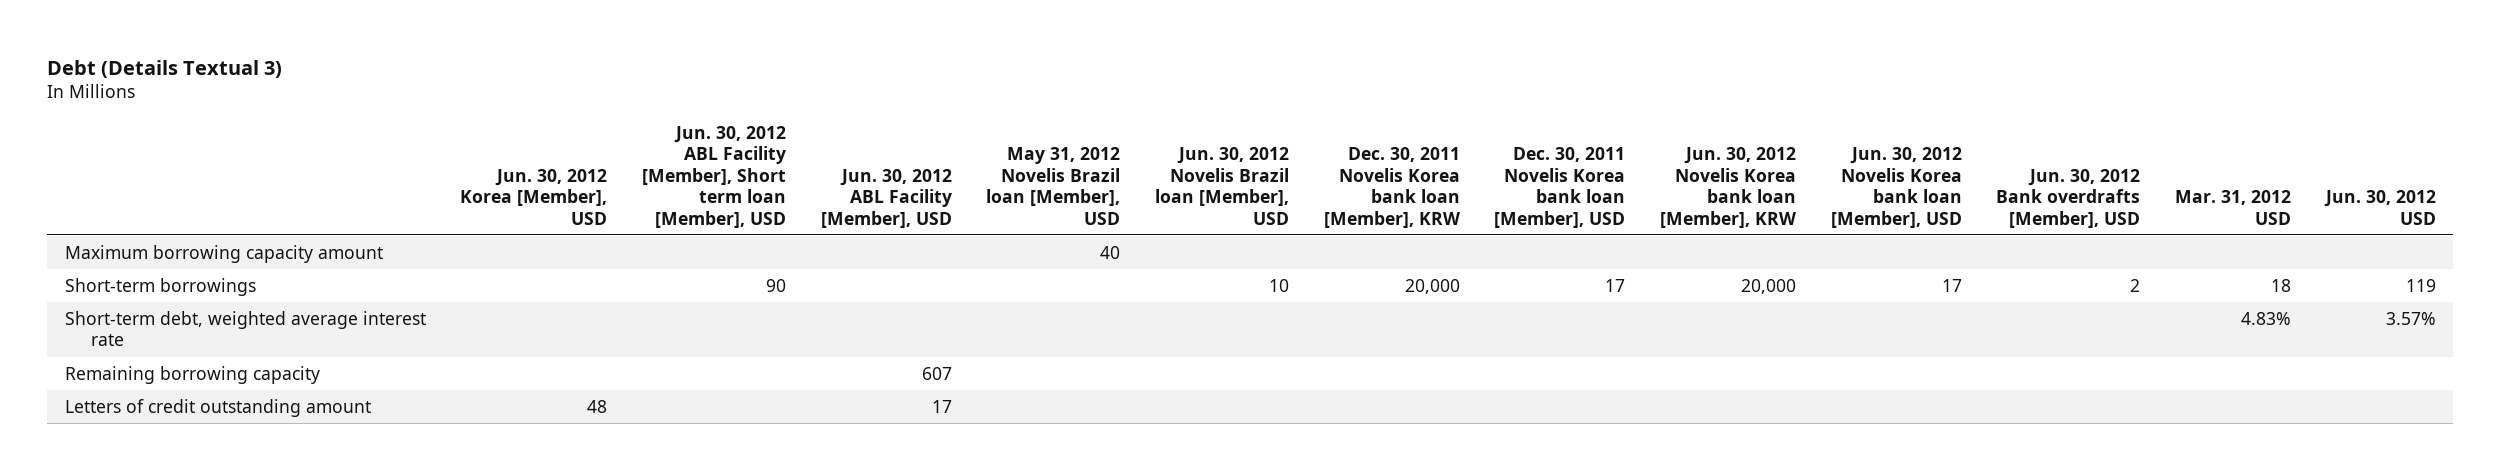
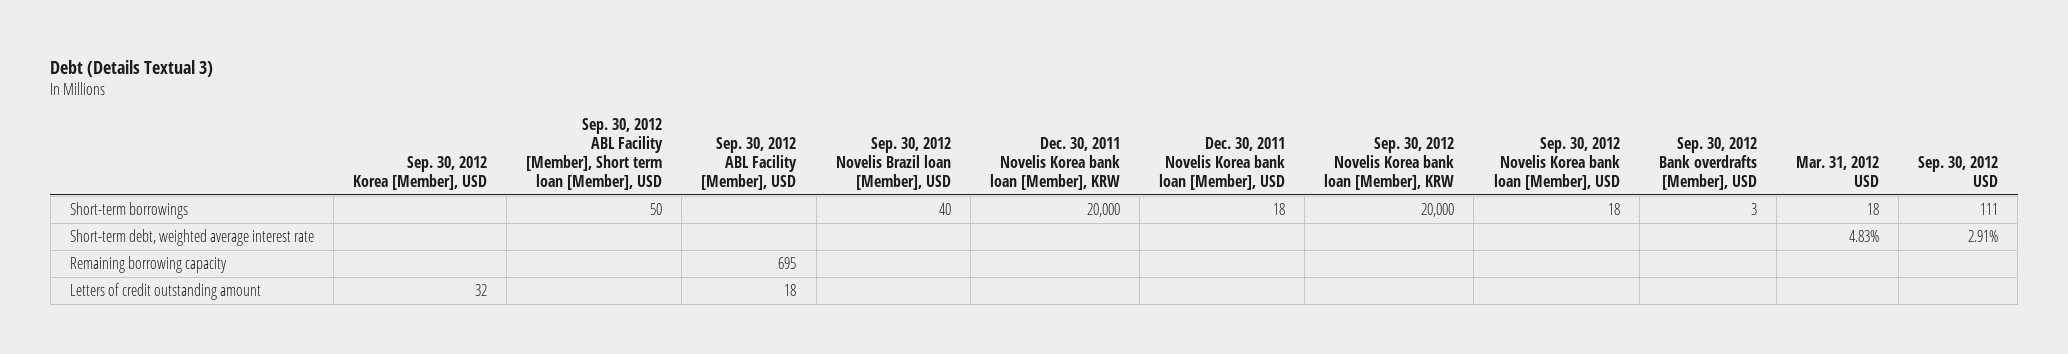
- | Jun. 30, 2012 Korea [Member], USD | Jun. 30, 2012 ABL Facility [Member], Short term loan [Member], USD | Jun. 30, 2012 ABL Facility [Member], USD | May 31, 2012 Novelis Brazil loan [Member], USD | Jun. 30, 2012 Novelis Brazil loan [Member], USD | Dec. 30, 2011 Novelis Korea bank loan [Member], KRW | Dec. 30, 2011 Novelis Korea bank loan [Member], USD | Jun. 30, 2012 Novelis Korea bank loan [Member], KRW | Jun. 30, 2012 Novelis Korea bank loan [Member], USD | Jun. 30, 2012 Bank overdrafts [Member], USD | Mar. 31, 2012 USD | Jun. 30, 2012 USD
+ | Sep. 30, 2012 Korea [Member], USD | Sep. 30, 2012 ABL Facility [Member], Short term loan [Member], USD | Sep. 30, 2012 ABL Facility [Member], USD | Sep. 30, 2012 Novelis Brazil loan [Member], USD | Dec. 30, 2011 Novelis Korea bank loan [Member], KRW | Dec. 30, 2011 Novelis Korea bank loan [Member], USD | Sep. 30, 2012 Novelis Korea bank loan [Member], KRW | Sep. 30, 2012 Novelis Korea bank loan [Member], USD | Sep. 30, 2012 Bank overdrafts [Member], USD | Mar. 31, 2012 USD | Sep. 30, 2012 USD
- Maximum borrowing capacity amount | | | | 40 | | | | | | | |
- Short-term borrowings | | 90 | | | 10 | 20,000 | 17 | 20,000 | 17 | 2 | 18 | 119
+ Short-term borrowings | | 50 | | 40 | 20,000 | 18 | 20,000 | 18 | 3 | 18 | 111

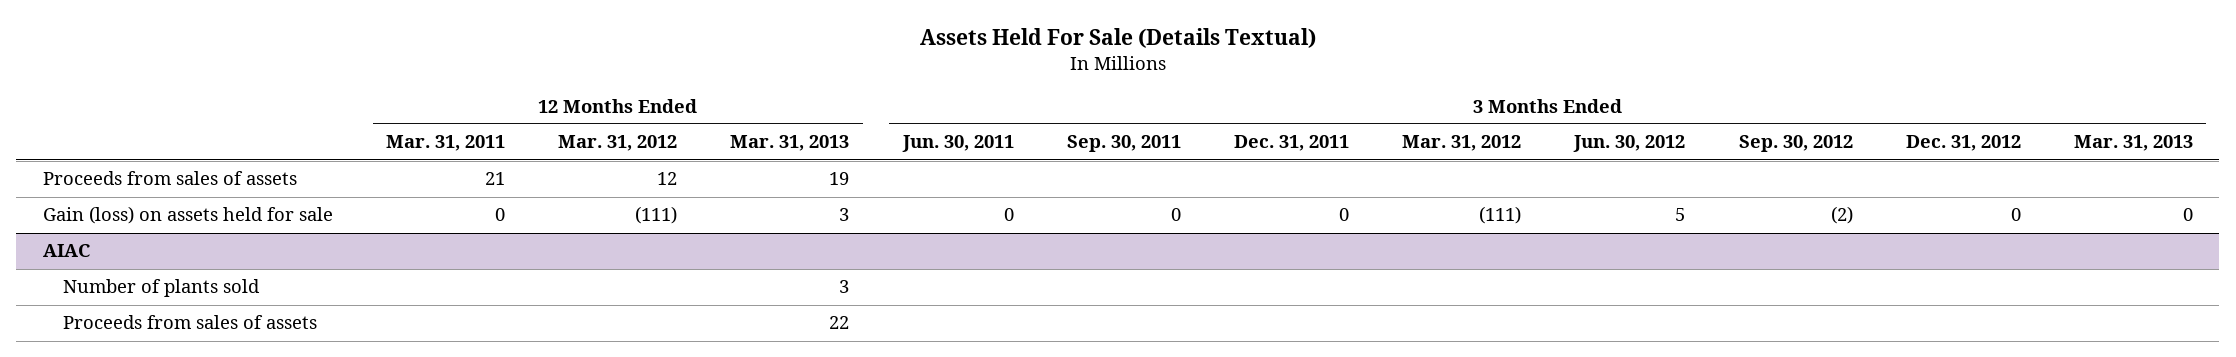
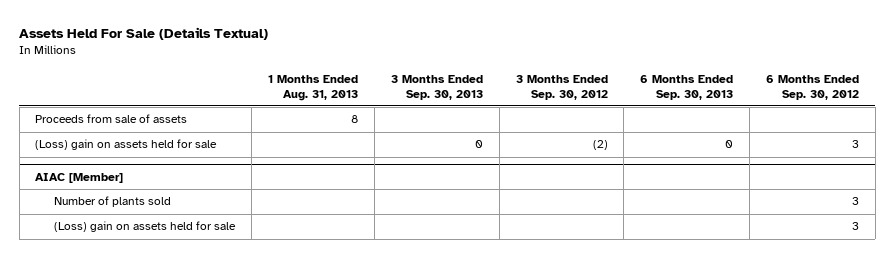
- | 12 Months Ended Mar. 31, 2011 | 12 Months Ended Mar. 31, 2012 | 12 Months Ended Mar. 31, 2013 | 3 Months Ended Jun. 30, 2011 | 3 Months Ended Sep. 30, 2011 | 3 Months Ended Dec. 31, 2011 | 3 Months Ended Mar. 31, 2012 | 3 Months Ended Jun. 30, 2012 | 3 Months Ended Sep. 30, 2012 | 3 Months Ended Dec. 31, 2012 | 3 Months Ended Mar. 31, 2013
+ | 1 Months Ended Aug. 31, 2013 | 3 Months Ended Sep. 30, 2013 | 3 Months Ended Sep. 30, 2012 | 6 Months Ended Sep. 30, 2013 | 6 Months Ended Sep. 30, 2012
- Proceeds from sales of assets | 21 | 12 | 19 | | | | | | | |
- Gain (loss) on assets held for sale | 0 | (111) | 3 | 0 | 0 | 0 | (111) | 5 | (2) | 0 | 0
- AIAC
+ Proceeds from sale of assets | 8 | | | |
+ (Loss) gain on assets held for sale | | 0 | (2) | 0 | 3
+ AIAC [Member]
- Proceeds from sales of assets | | | 22 | | | | | | | |
+ (Loss) gain on assets held for sale | | | | | 3

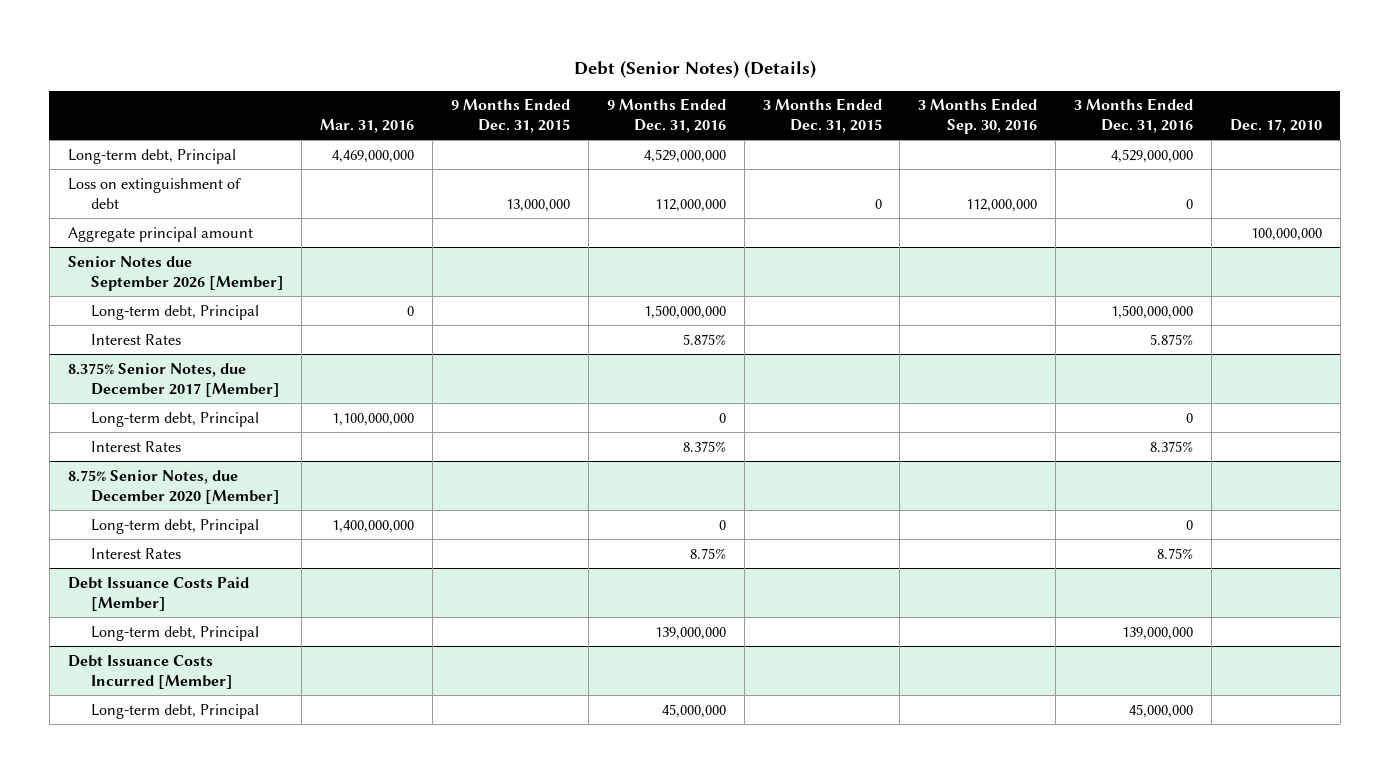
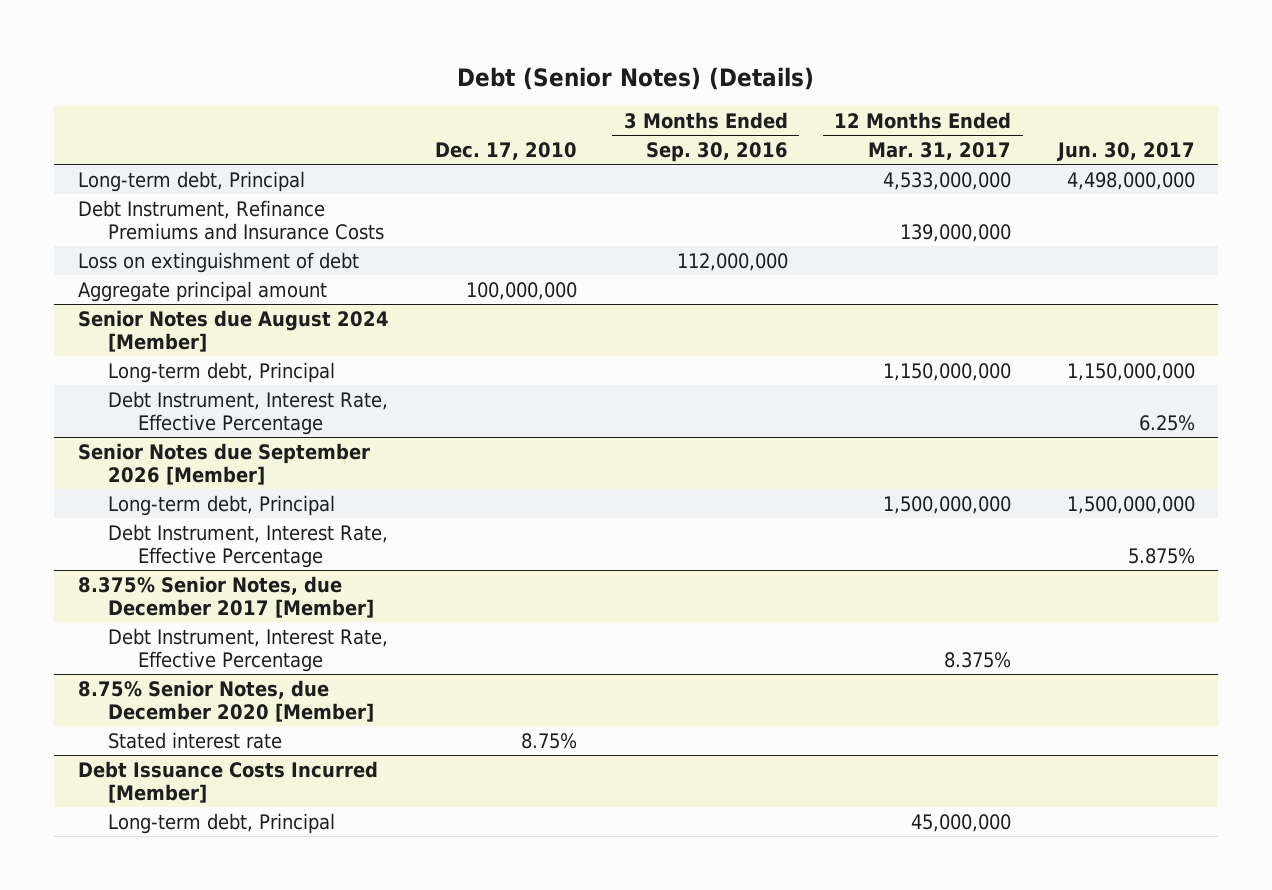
- | Mar. 31, 2016 | 9 Months Ended Dec. 31, 2015 | 9 Months Ended Dec. 31, 2016 | 3 Months Ended Dec. 31, 2015 | 3 Months Ended Sep. 30, 2016 | 3 Months Ended Dec. 31, 2016 | Dec. 17, 2010
+ | Dec. 17, 2010 | 3 Months Ended Sep. 30, 2016 | 12 Months Ended Mar. 31, 2017 | Jun. 30, 2017
+ Debt Instrument, Refinance Premiums and Insurance Costs | | | 139,000,000 |
+ Senior Notes due August 2024 [Member]
+ Long-term debt, Principal | | | 1,150,000,000 | 1,150,000,000
+ Debt Instrument, Interest Rate, Effective Percentage | | | | 6.25%
@ Senior Notes due September 2026 [Member]
- Interest Rates | | | 5.875% | | | 5.875% |
+ Debt Instrument, Interest Rate, Effective Percentage | | | | 5.875%
@ 8.375% Senior Notes, due December 2017 [Member]
- Long-term debt, Principal | 1,100,000,000 | | 0 | | | 0 |
- Interest Rates | | | 8.375% | | | 8.375% |
+ Debt Instrument, Interest Rate, Effective Percentage | | | 8.375% |
@ 8.75% Senior Notes, due December 2020 [Member]
- Long-term debt, Principal | 1,400,000,000 | | 0 | | | 0 |
- Interest Rates | | | 8.75% | | | 8.75% |
- Debt Issuance Costs Paid [Member]
- Long-term debt, Principal | | | 139,000,000 | | | 139,000,000 |
@ 8.75% Senior Notes, due December 2020 [Member]
+ Stated interest rate | 8.75% | | |

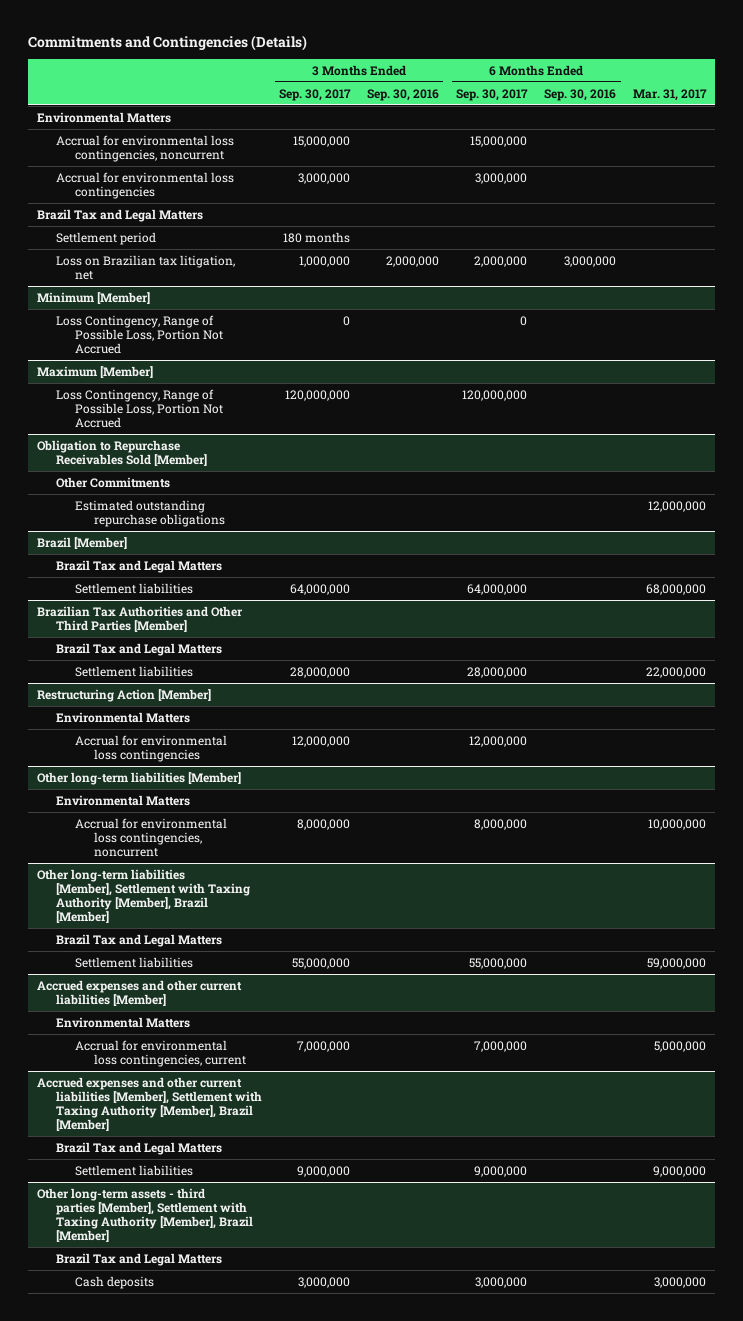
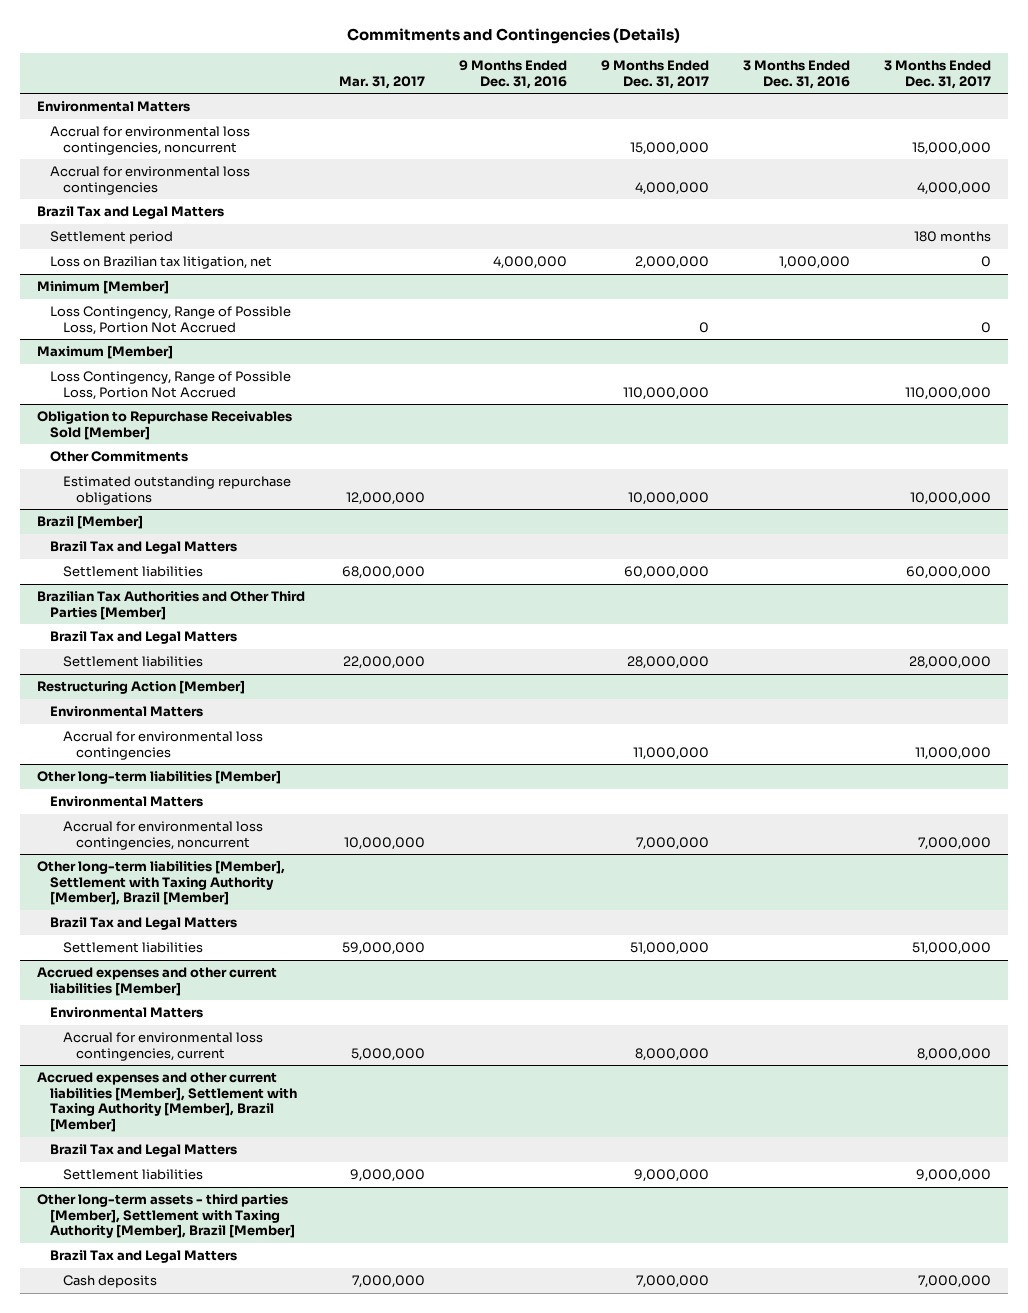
- | 3 Months Ended Sep. 30, 2017 | 3 Months Ended Sep. 30, 2016 | 6 Months Ended Sep. 30, 2017 | 6 Months Ended Sep. 30, 2016 | Mar. 31, 2017
+ | Mar. 31, 2017 | 9 Months Ended Dec. 31, 2016 | 9 Months Ended Dec. 31, 2017 | 3 Months Ended Dec. 31, 2016 | 3 Months Ended Dec. 31, 2017
@ Other long-term assets - third parties [Member], Settlement with Taxing Authority [Member], Brazil [Member]
- Cash deposits | 3,000,000 | | 3,000,000 | | 3,000,000
+ Cash deposits | 7,000,000 | | 7,000,000 | | 7,000,000

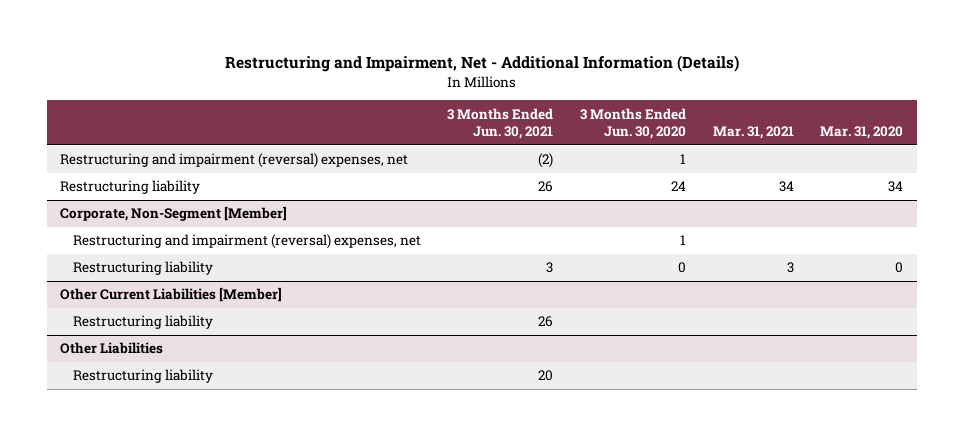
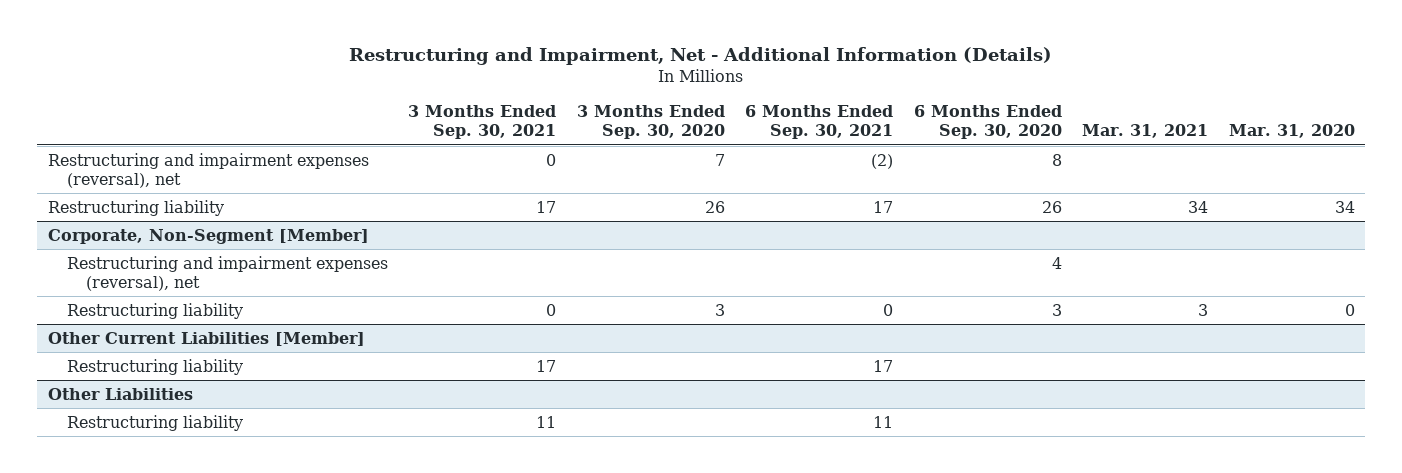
- | 3 Months Ended Jun. 30, 2021 | 3 Months Ended Jun. 30, 2020 | Mar. 31, 2021 | Mar. 31, 2020
+ | 3 Months Ended Sep. 30, 2021 | 3 Months Ended Sep. 30, 2020 | 6 Months Ended Sep. 30, 2021 | 6 Months Ended Sep. 30, 2020 | Mar. 31, 2021 | Mar. 31, 2020
- Restructuring and impairment (reversal) expenses, net | (2) | 1 | |
+ Restructuring and impairment expenses (reversal), net | 0 | 7 | (2) | 8 | |
@ Corporate, Non-Segment [Member]
- Restructuring and impairment (reversal) expenses, net | | 1 | |
+ Restructuring and impairment expenses (reversal), net | | | | 4 | |

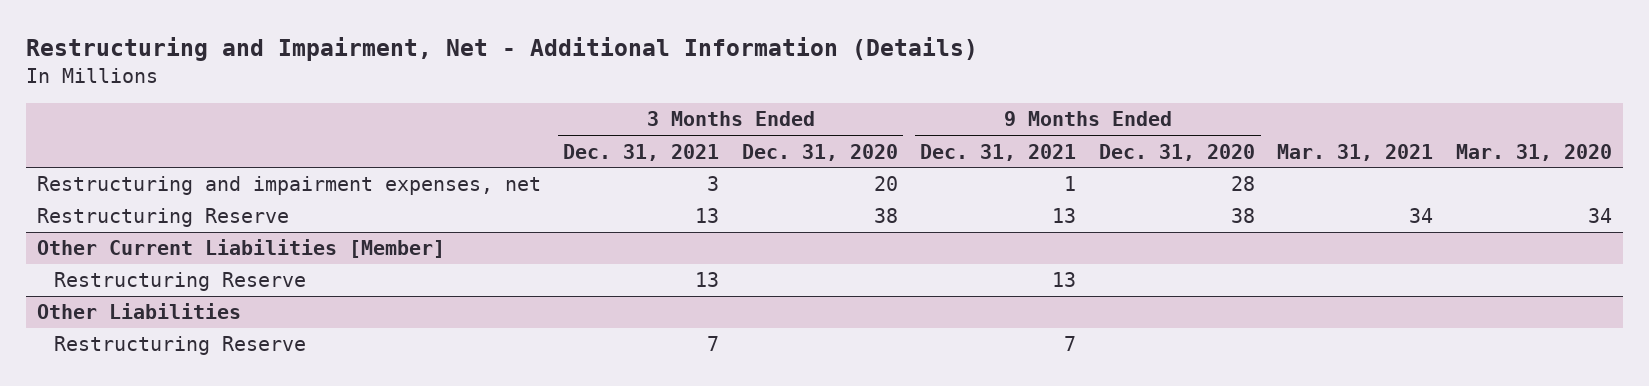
- | 3 Months Ended Sep. 30, 2021 | 3 Months Ended Sep. 30, 2020 | 6 Months Ended Sep. 30, 2021 | 6 Months Ended Sep. 30, 2020 | Mar. 31, 2021 | Mar. 31, 2020
+ | 3 Months Ended Dec. 31, 2021 | 3 Months Ended Dec. 31, 2020 | 9 Months Ended Dec. 31, 2021 | 9 Months Ended Dec. 31, 2020 | Mar. 31, 2021 | Mar. 31, 2020
- Restructuring and impairment expenses (reversal), net | 0 | 7 | (2) | 8 | |
- Restructuring liability | 17 | 26 | 17 | 26 | 34 | 34
- Corporate, Non-Segment [Member]
- Restructuring and impairment expenses (reversal), net | | | | 4 | |
- Restructuring liability | 0 | 3 | 0 | 3 | 3 | 0
+ Restructuring and impairment expenses, net | 3 | 20 | 1 | 28 | |
+ Restructuring Reserve | 13 | 38 | 13 | 38 | 34 | 34
@ Other Current Liabilities [Member]
- Restructuring liability | 17 | | 17 | | |
+ Restructuring Reserve | 13 | | 13 | | |
@ Other Liabilities
- Restructuring liability | 11 | | 11 | | |
+ Restructuring Reserve | 7 | | 7 | | |

